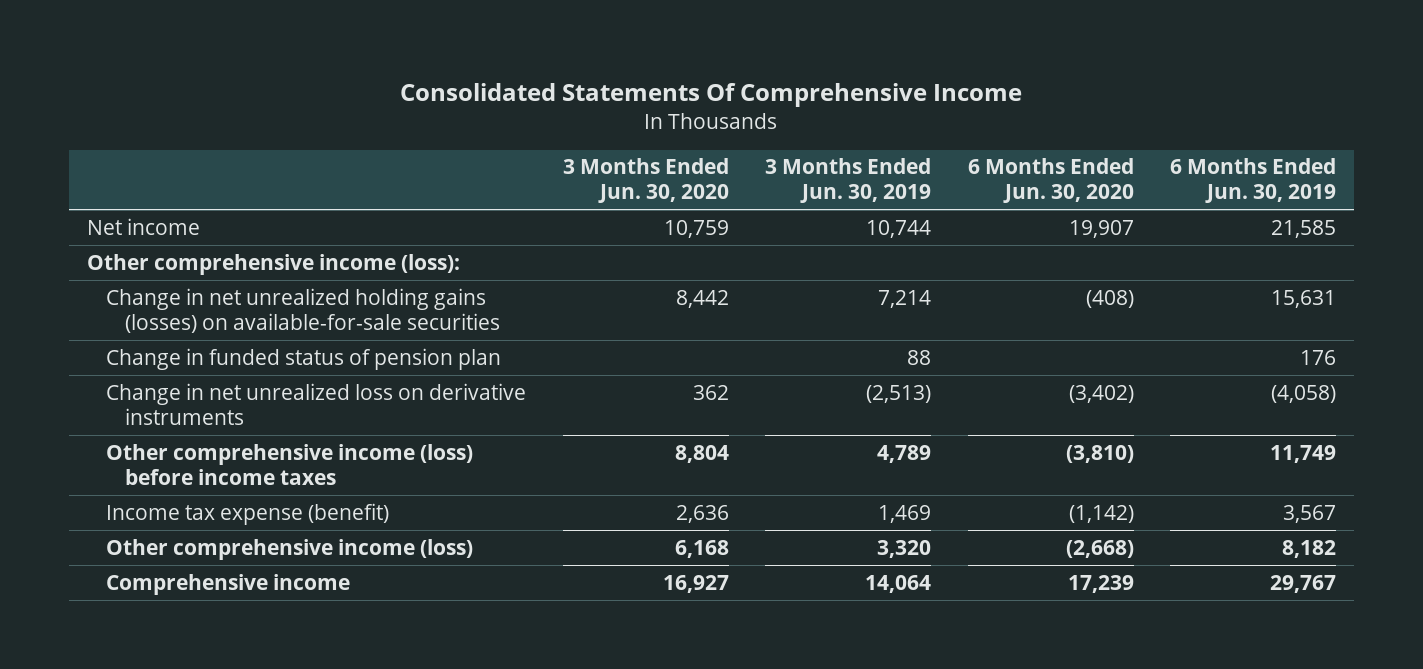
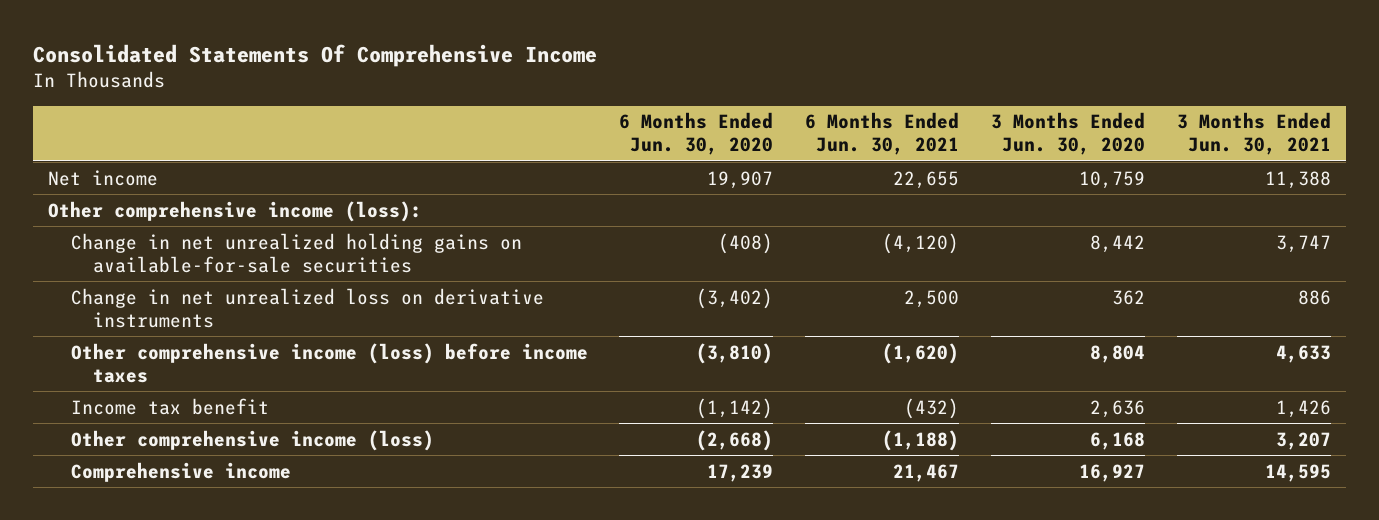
- | 3 Months Ended Jun. 30, 2020 | 3 Months Ended Jun. 30, 2019 | 6 Months Ended Jun. 30, 2020 | 6 Months Ended Jun. 30, 2019
+ | 6 Months Ended Jun. 30, 2020 | 6 Months Ended Jun. 30, 2021 | 3 Months Ended Jun. 30, 2020 | 3 Months Ended Jun. 30, 2021
- Change in net unrealized holding gains (losses) on available-for-sale securities | 8,442 | 7,214 | (408) | 15,631
- Change in funded status of pension plan | | 88 | | 176
+ Change in net unrealized holding gains on available-for-sale securities | (408) | (4,120) | 8,442 | 3,747
- Income tax expense (benefit) | 2,636 | 1,469 | (1,142) | 3,567
+ Income tax benefit | (1,142) | (432) | 2,636 | 1,426

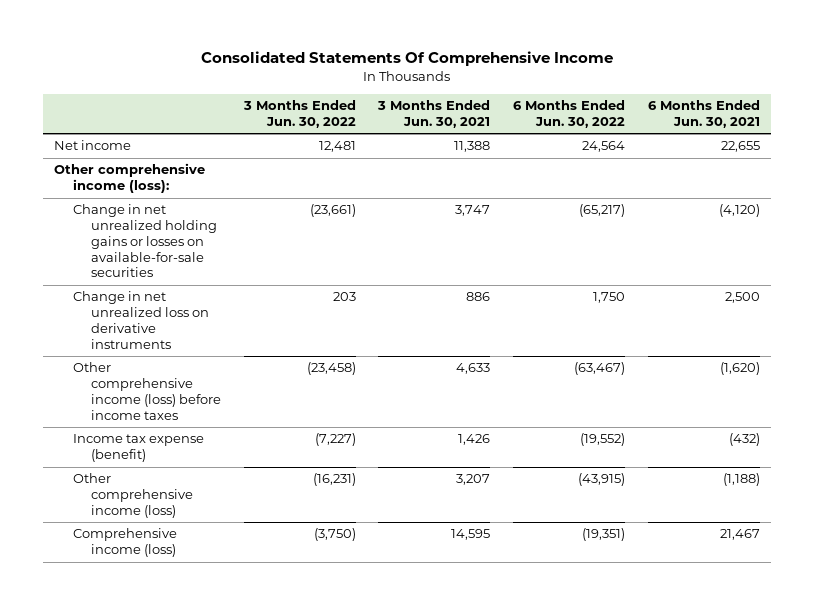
- | 6 Months Ended Jun. 30, 2020 | 6 Months Ended Jun. 30, 2021 | 3 Months Ended Jun. 30, 2020 | 3 Months Ended Jun. 30, 2021
+ | 3 Months Ended Jun. 30, 2022 | 3 Months Ended Jun. 30, 2021 | 6 Months Ended Jun. 30, 2022 | 6 Months Ended Jun. 30, 2021
- Change in net unrealized holding gains on available-for-sale securities | (408) | (4,120) | 8,442 | 3,747
+ Change in net unrealized holding gains or losses on available-for-sale securities | (23,661) | 3,747 | (65,217) | (4,120)
- Income tax benefit | (1,142) | (432) | 2,636 | 1,426
+ Income tax expense (benefit) | (7,227) | 1,426 | (19,552) | (432)
- Comprehensive income | 17,239 | 21,467 | 16,927 | 14,595
+ Comprehensive income (loss) | (3,750) | 14,595 | (19,351) | 21,467

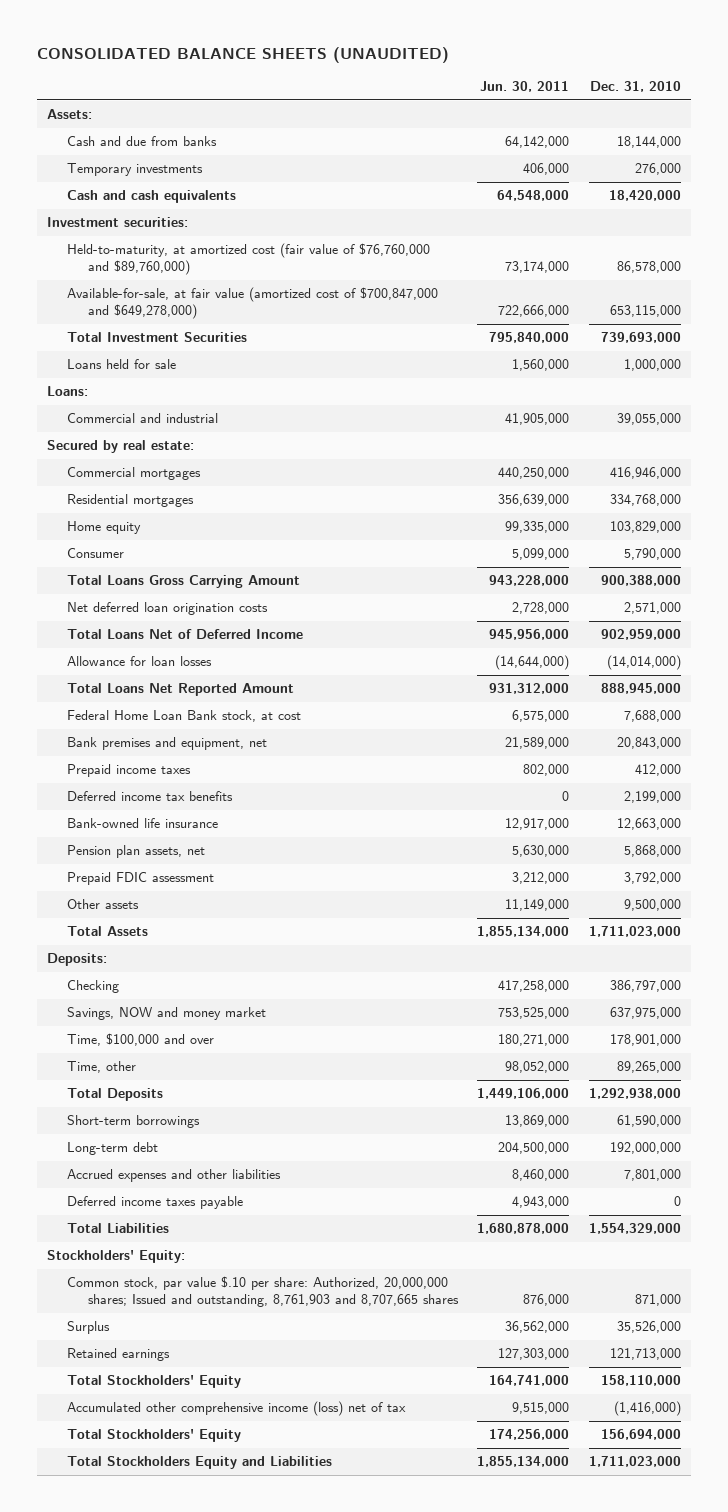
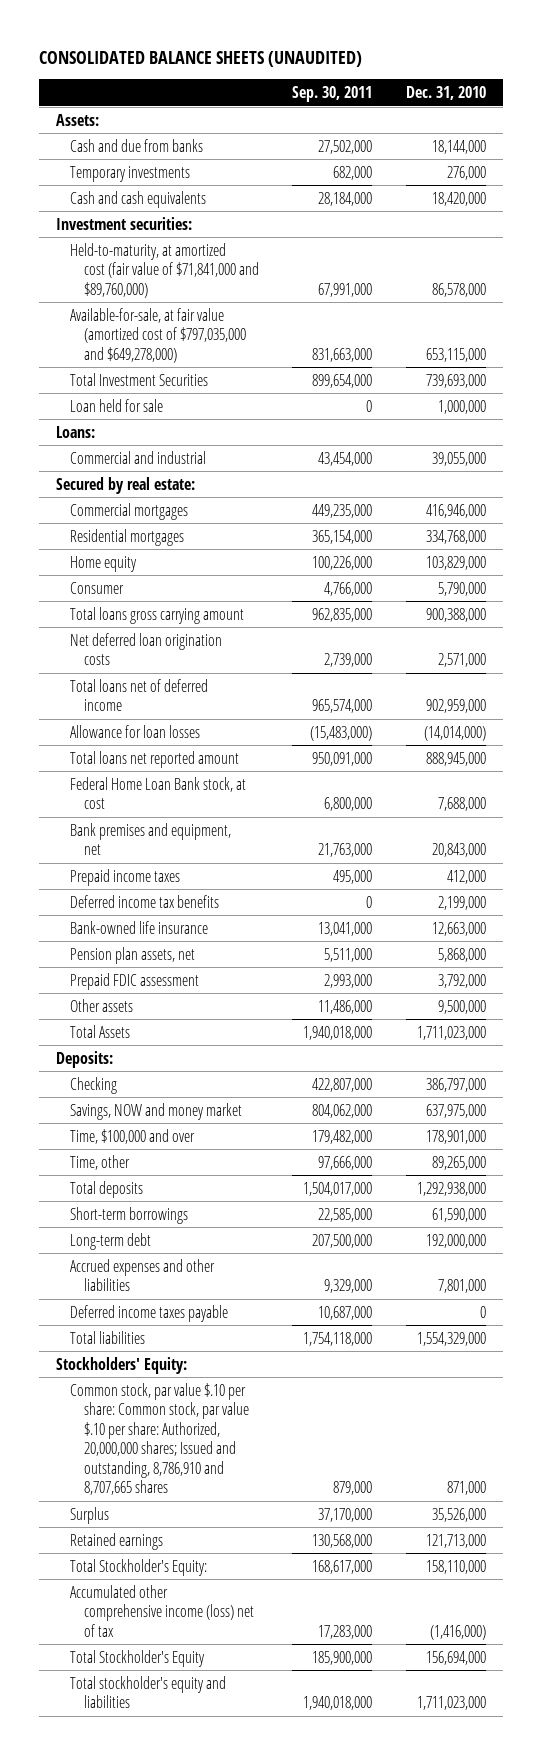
- | Jun. 30, 2011 | Dec. 31, 2010
+ | Sep. 30, 2011 | Dec. 31, 2010
- Held-to-maturity, at amortized cost (fair value of $76,760,000 and $89,760,000) | 73,174,000 | 86,578,000
- Available-for-sale, at fair value (amortized cost of $700,847,000 and $649,278,000) | 722,666,000 | 653,115,000
+ Held-to-maturity, at amortized cost (fair value of $71,841,000 and $89,760,000) | 67,991,000 | 86,578,000
+ Available-for-sale, at fair value (amortized cost of $797,035,000 and $649,278,000) | 831,663,000 | 653,115,000
- Loans held for sale | 1,560,000 | 1,000,000
+ Loan held for sale | 0 | 1,000,000
- Total Loans Gross Carrying Amount | 943,228,000 | 900,388,000
+ Total loans gross carrying amount | 962,835,000 | 900,388,000
- Total Loans Net of Deferred Income | 945,956,000 | 902,959,000
+ Total loans net of deferred income | 965,574,000 | 902,959,000
- Total Loans Net Reported Amount | 931,312,000 | 888,945,000
+ Total loans net reported amount | 950,091,000 | 888,945,000
- Total Deposits | 1,449,106,000 | 1,292,938,000
+ Total deposits | 1,504,017,000 | 1,292,938,000
- Total Liabilities | 1,680,878,000 | 1,554,329,000
+ Total liabilities | 1,754,118,000 | 1,554,329,000
- Common stock, par value $.10 per share: Authorized, 20,000,000 shares; Issued and outstanding, 8,761,903 and 8,707,665 shares | 876,000 | 871,000
+ Common stock, par value $.10 per share: Common stock, par value $.10 per share: Authorized, 20,000,000 shares; Issued and outstanding, 8,786,910 and 8,707,665 shares | 879,000 | 871,000
- Total Stockholders' Equity | 164,741,000 | 158,110,000
+ Total Stockholder's Equity: | 168,617,000 | 158,110,000
- Total Stockholders' Equity | 174,256,000 | 156,694,000
- Total Stockholders Equity and Liabilities | 1,855,134,000 | 1,711,023,000
+ Total Stockholder's Equity | 185,900,000 | 156,694,000
+ Total stockholder's equity and liabilities | 1,940,018,000 | 1,711,023,000

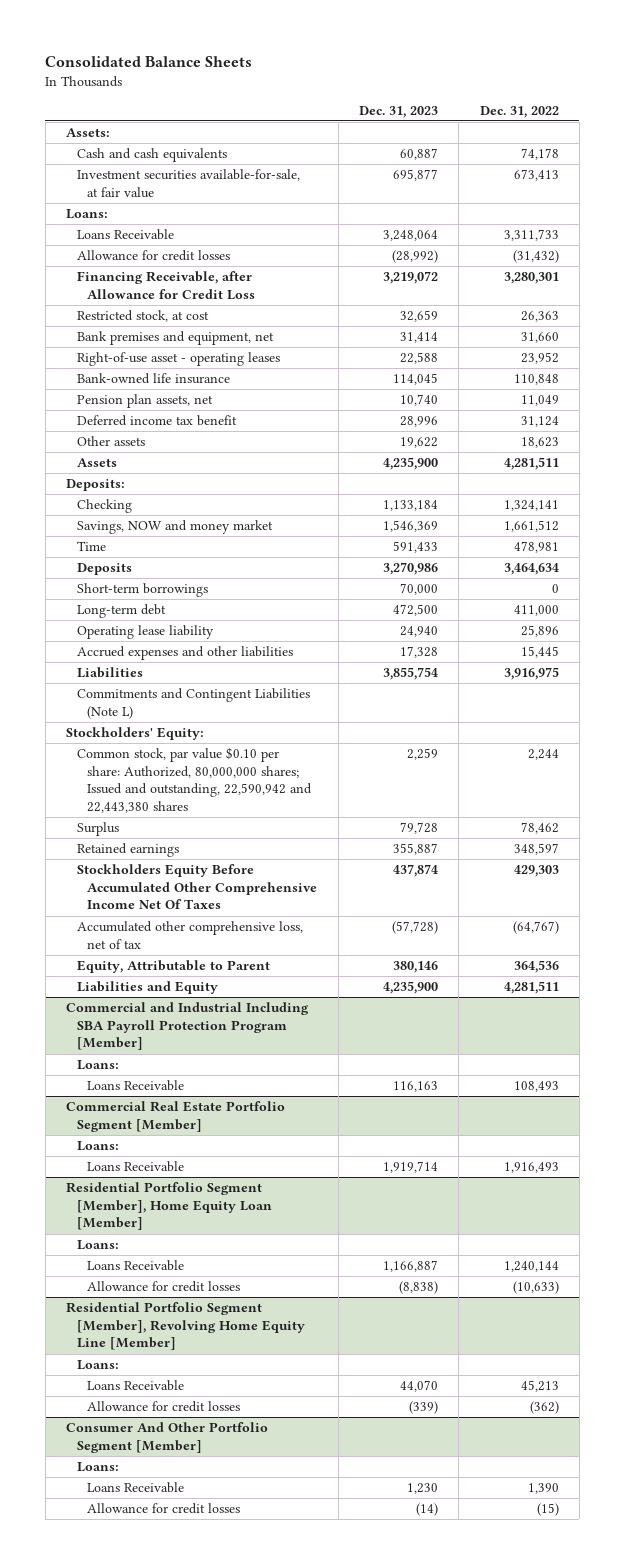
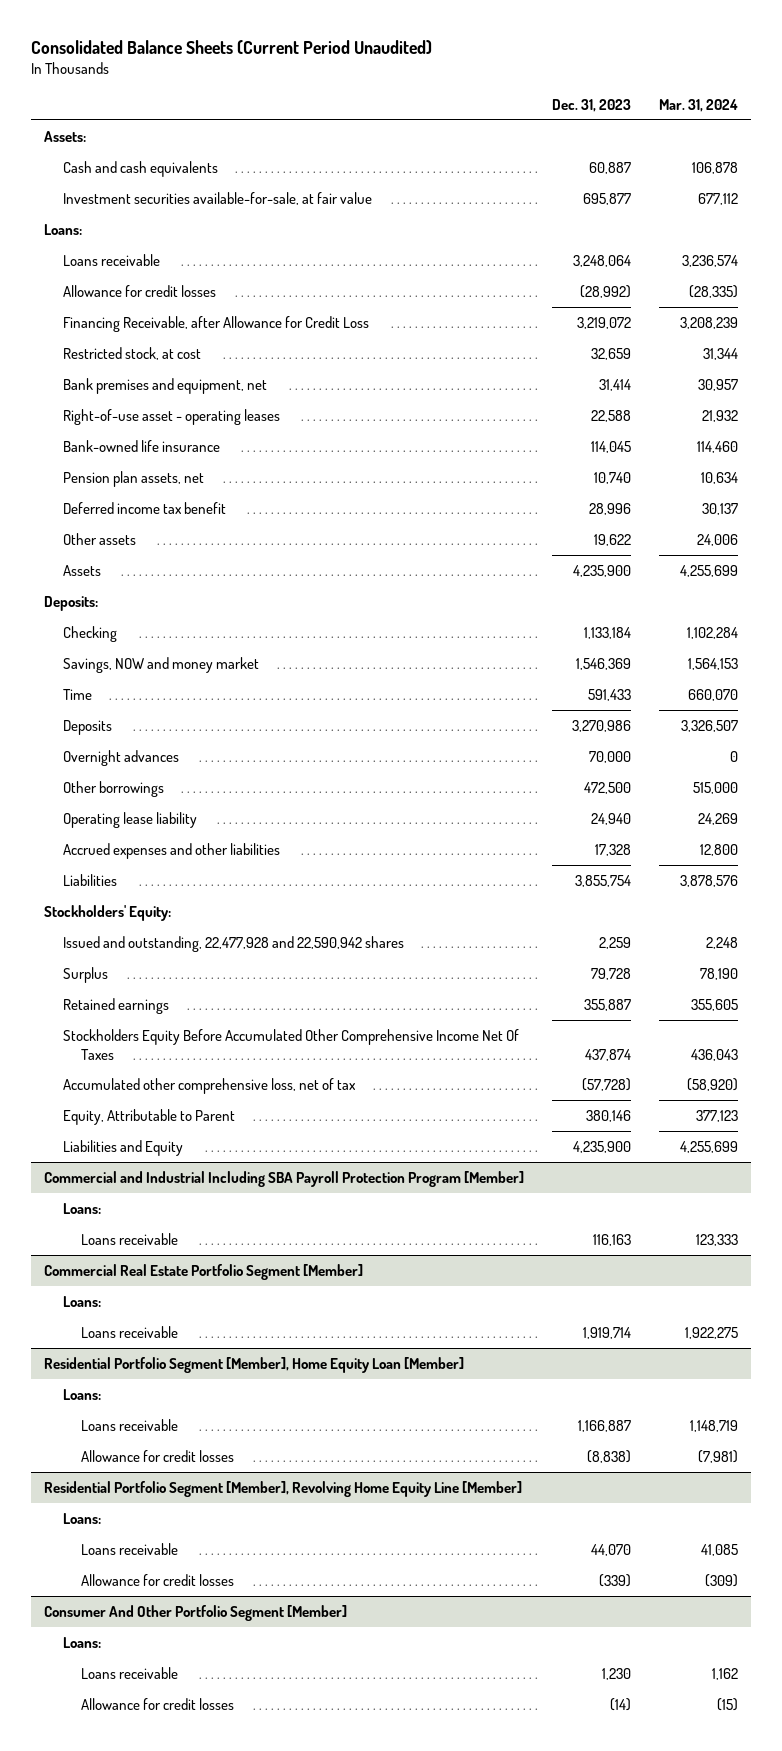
- Consolidated Balance Sheets
+ Consolidated Balance Sheets (Current Period Unaudited)
- | Dec. 31, 2023 | Dec. 31, 2022
+ | Dec. 31, 2023 | Mar. 31, 2024
- Loans Receivable | 3,248,064 | 3,311,733
+ Loans receivable | 3,248,064 | 3,236,574
- Short-term borrowings | 70,000 | 0
- Long-term debt | 472,500 | 411,000
+ Overnight advances | 70,000 | 0
+ Other borrowings | 472,500 | 515,000
- Commitments and Contingent Liabilities (Note L)
- Common stock, par value $0.10 per share: Authorized, 80,000,000 shares; Issued and outstanding, 22,590,942 and 22,443,380 shares | 2,259 | 2,244
+ Issued and outstanding, 22,477,928 and 22,590,942 shares | 2,259 | 2,248
@ Commercial and Industrial Including SBA Payroll Protection Program [Member]
- Loans Receivable | 116,163 | 108,493
+ Loans receivable | 116,163 | 123,333
@ Commercial Real Estate Portfolio Segment [Member]
- Loans Receivable | 1,919,714 | 1,916,493
+ Loans receivable | 1,919,714 | 1,922,275
@ Residential Portfolio Segment [Member], Home Equity Loan [Member]
- Loans Receivable | 1,166,887 | 1,240,144
+ Loans receivable | 1,166,887 | 1,148,719
@ Residential Portfolio Segment [Member], Revolving Home Equity Line [Member]
- Loans Receivable | 44,070 | 45,213
+ Loans receivable | 44,070 | 41,085
@ Consumer And Other Portfolio Segment [Member]
- Loans Receivable | 1,230 | 1,390
+ Loans receivable | 1,230 | 1,162

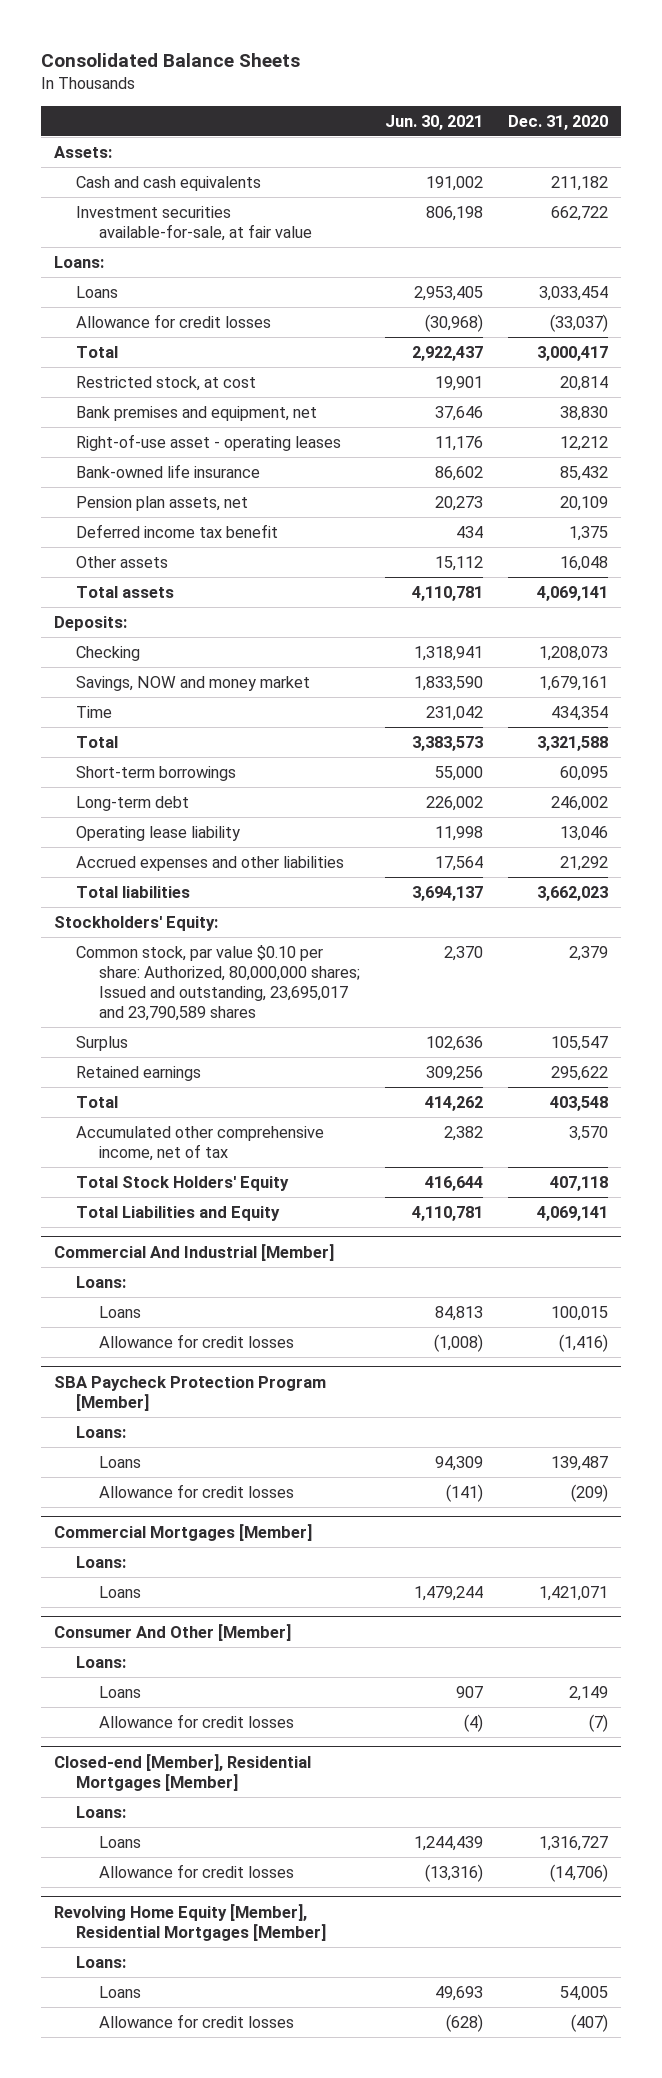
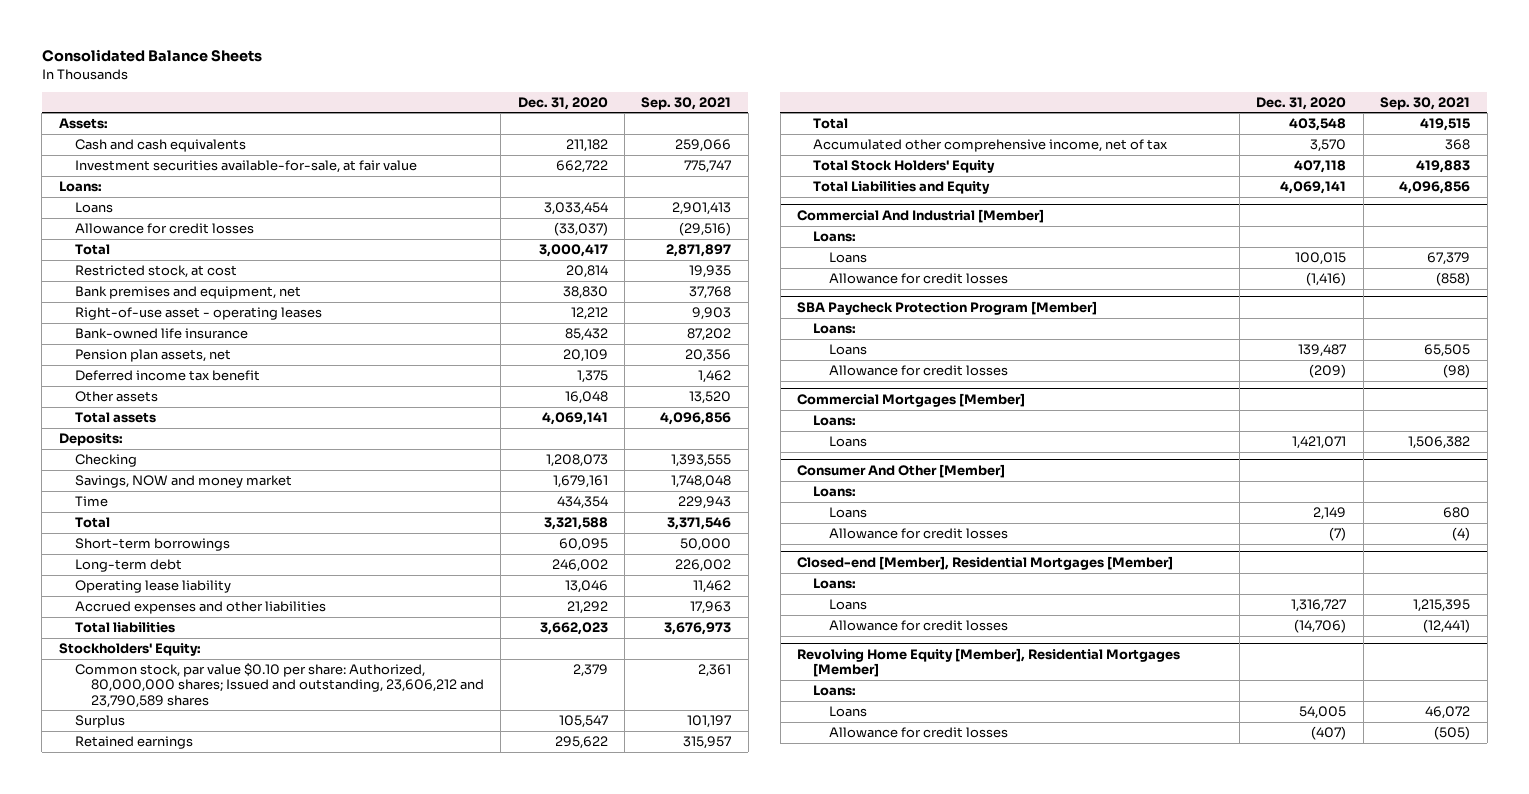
- | Jun. 30, 2021 | Dec. 31, 2020
+ | Dec. 31, 2020 | Sep. 30, 2021
- Common stock, par value $0.10 per share: Authorized, 80,000,000 shares; Issued and outstanding, 23,695,017 and 23,790,589 shares | 2,370 | 2,379
+ Common stock, par value $0.10 per share: Authorized, 80,000,000 shares; Issued and outstanding, 23,606,212 and 23,790,589 shares | 2,379 | 2,361

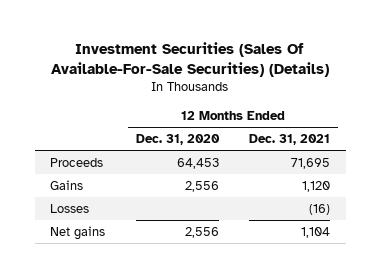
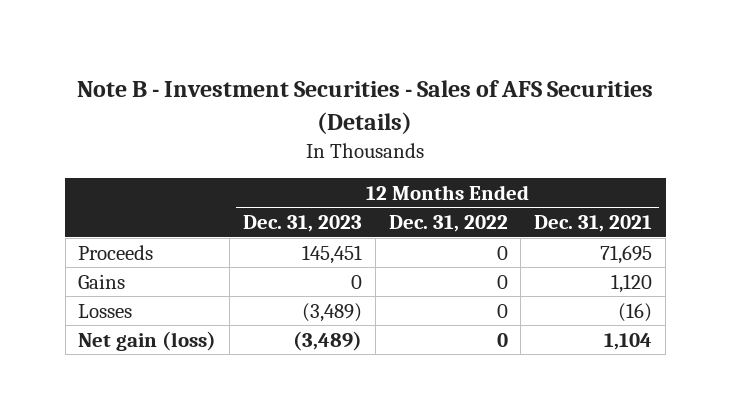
- Investment Securities (Sales Of Available-For-Sale Securities) (Details)
+ Note B - Investment Securities - Sales of AFS Securities (Details)
- | 12 Months Ended Dec. 31, 2020 | 12 Months Ended Dec. 31, 2021
+ | 12 Months Ended Dec. 31, 2023 | 12 Months Ended Dec. 31, 2022 | 12 Months Ended Dec. 31, 2021
- Net gains | 2,556 | 1,104
+ Net gain (loss) | (3,489) | 0 | 1,104

